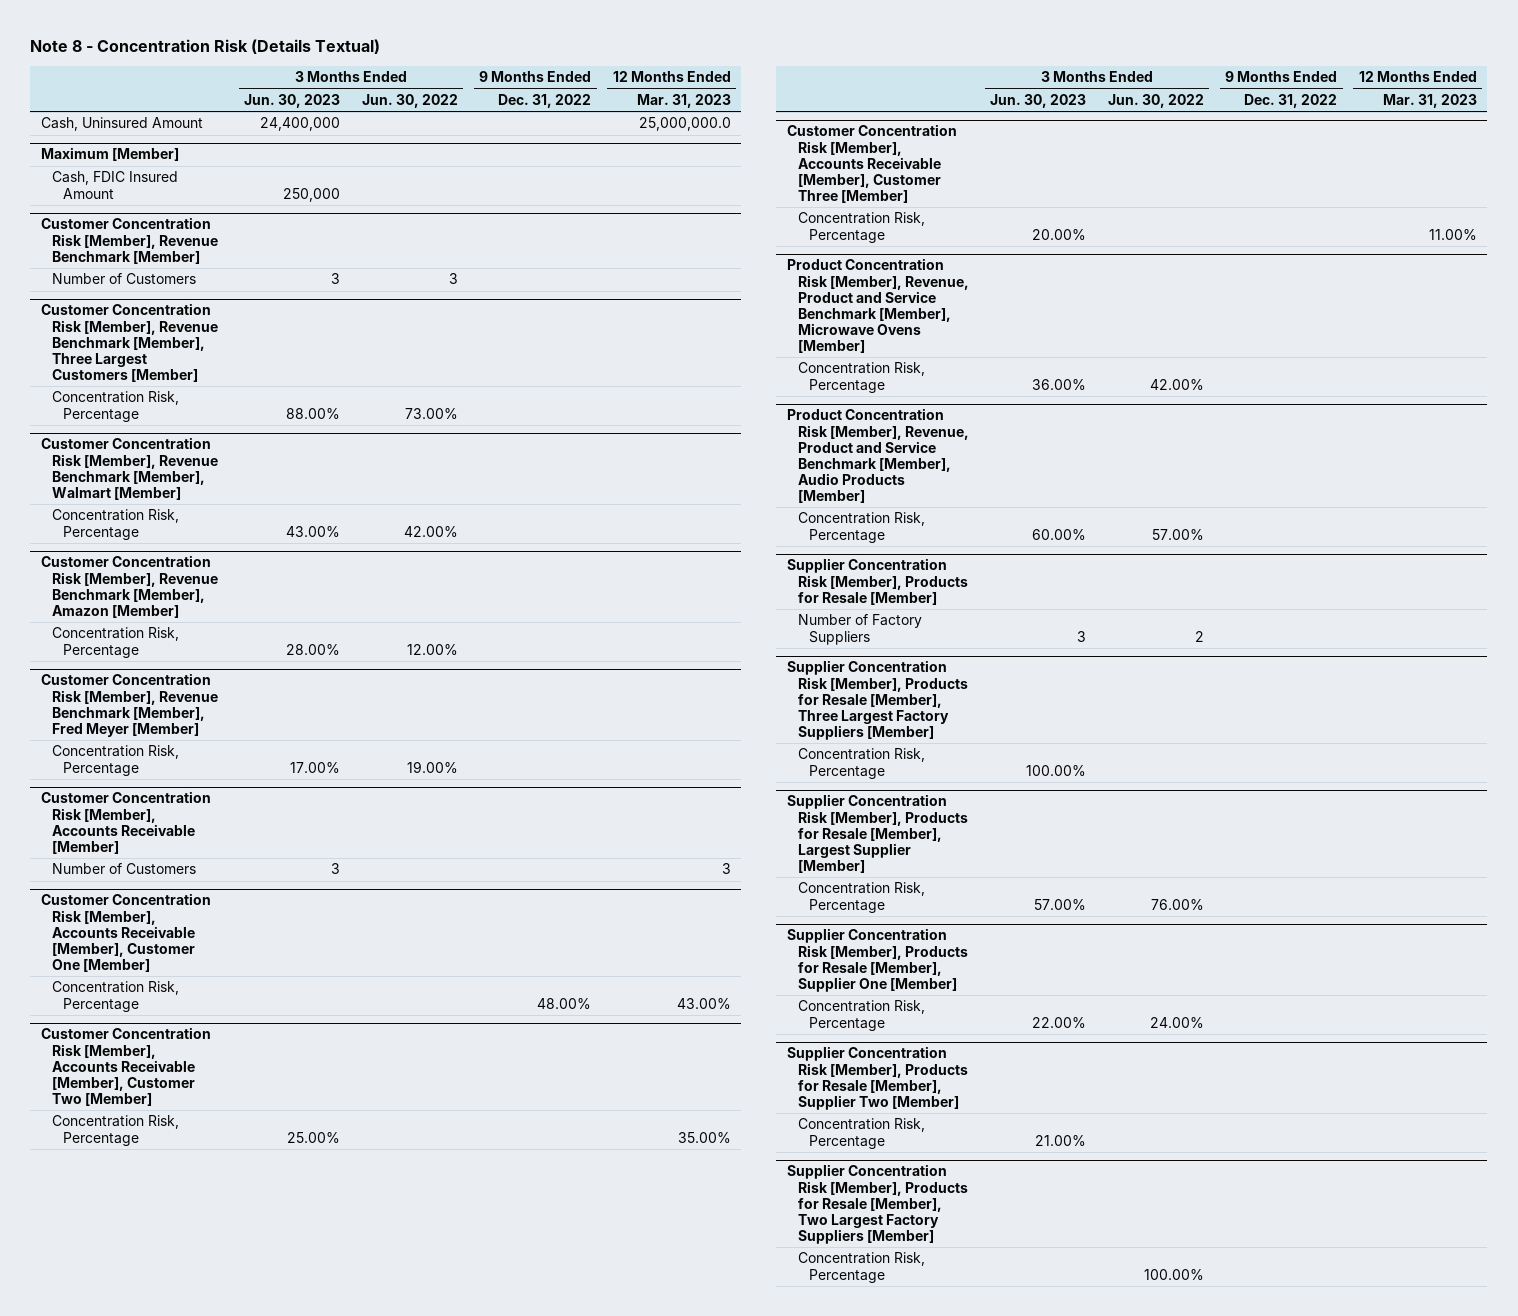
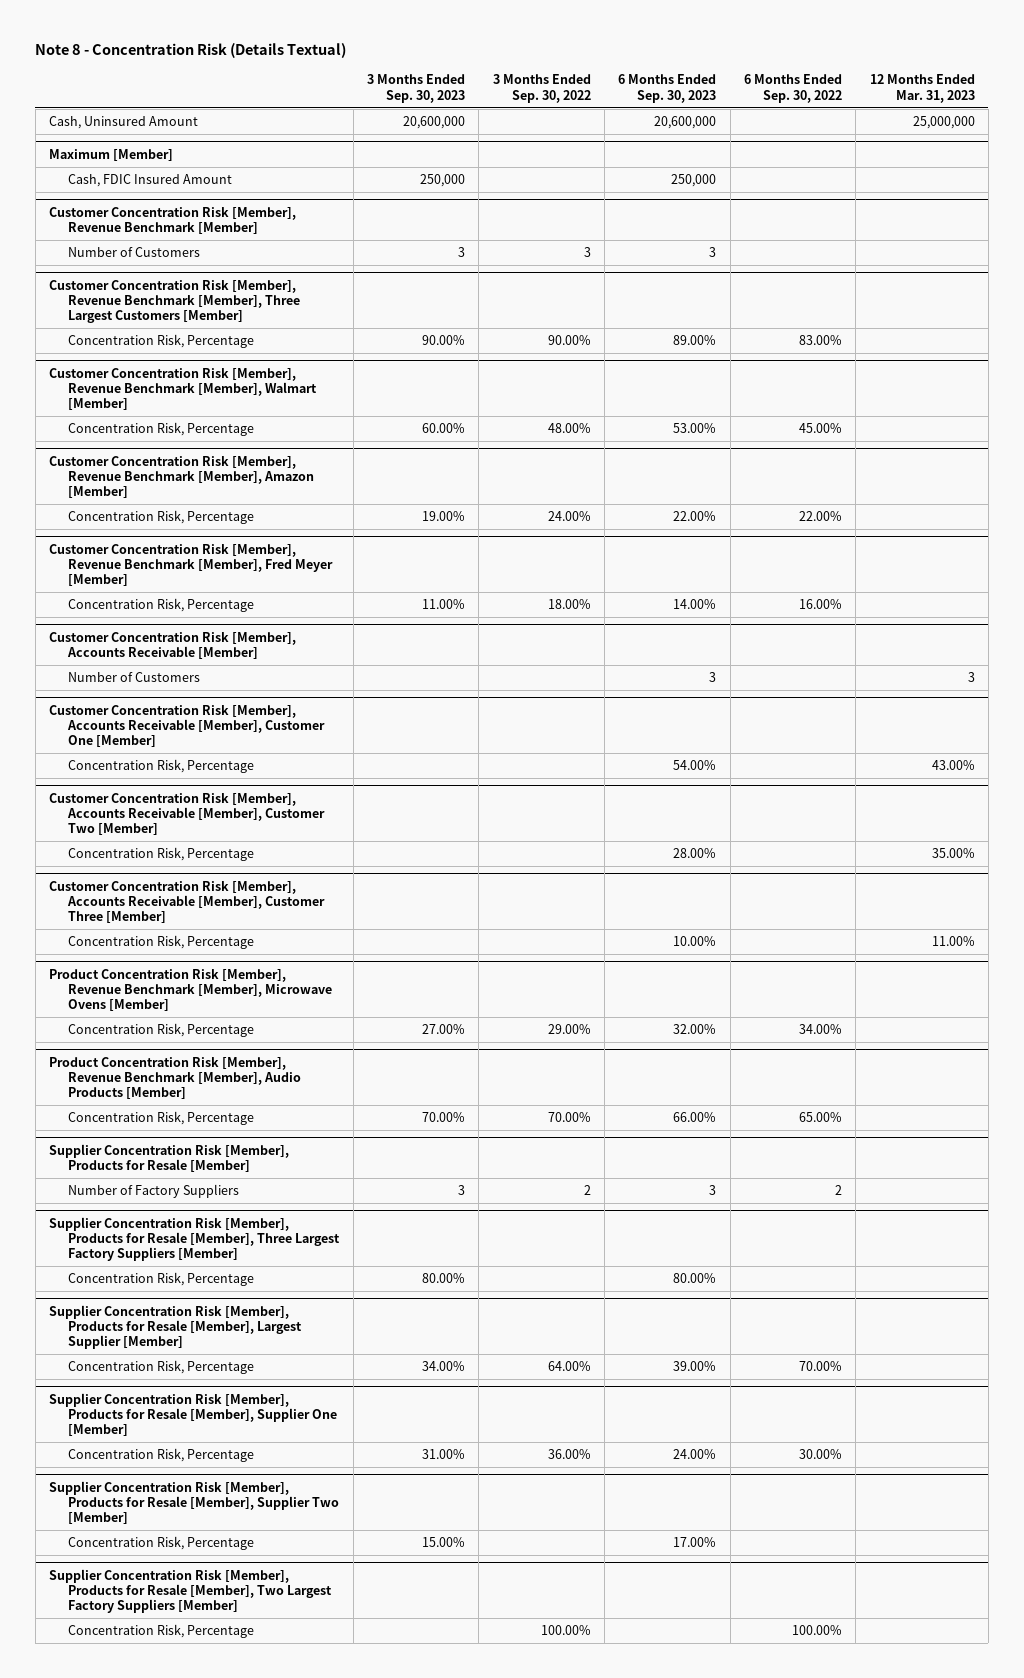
- | 3 Months Ended Jun. 30, 2023 | 3 Months Ended Jun. 30, 2022 | 9 Months Ended Dec. 31, 2022 | 12 Months Ended Mar. 31, 2023
+ | 3 Months Ended Sep. 30, 2023 | 3 Months Ended Sep. 30, 2022 | 6 Months Ended Sep. 30, 2023 | 6 Months Ended Sep. 30, 2022 | 12 Months Ended Mar. 31, 2023
- Cash, Uninsured Amount | 24,400,000 | | | 25,000,000.0
+ Cash, Uninsured Amount | 20,600,000 | | 20,600,000 | | 25,000,000
- Product Concentration Risk [Member], Revenue, Product and Service Benchmark [Member], Microwave Ovens [Member]
+ Product Concentration Risk [Member], Revenue Benchmark [Member], Microwave Ovens [Member]
- Product Concentration Risk [Member], Revenue, Product and Service Benchmark [Member], Audio Products [Member]
+ Product Concentration Risk [Member], Revenue Benchmark [Member], Audio Products [Member]

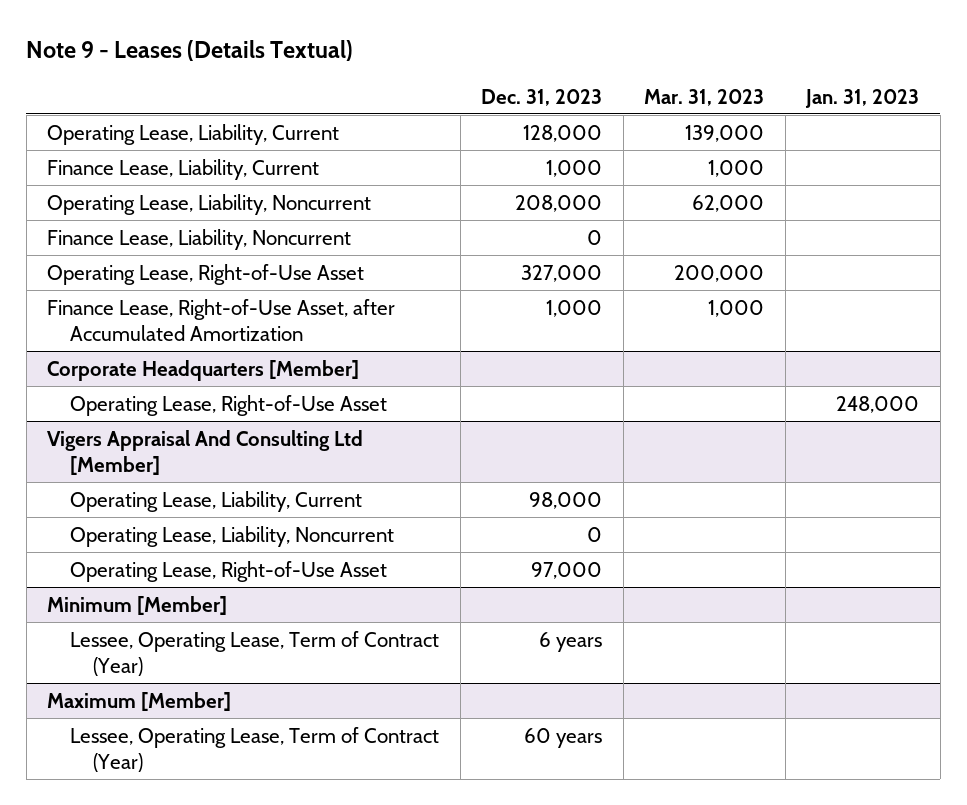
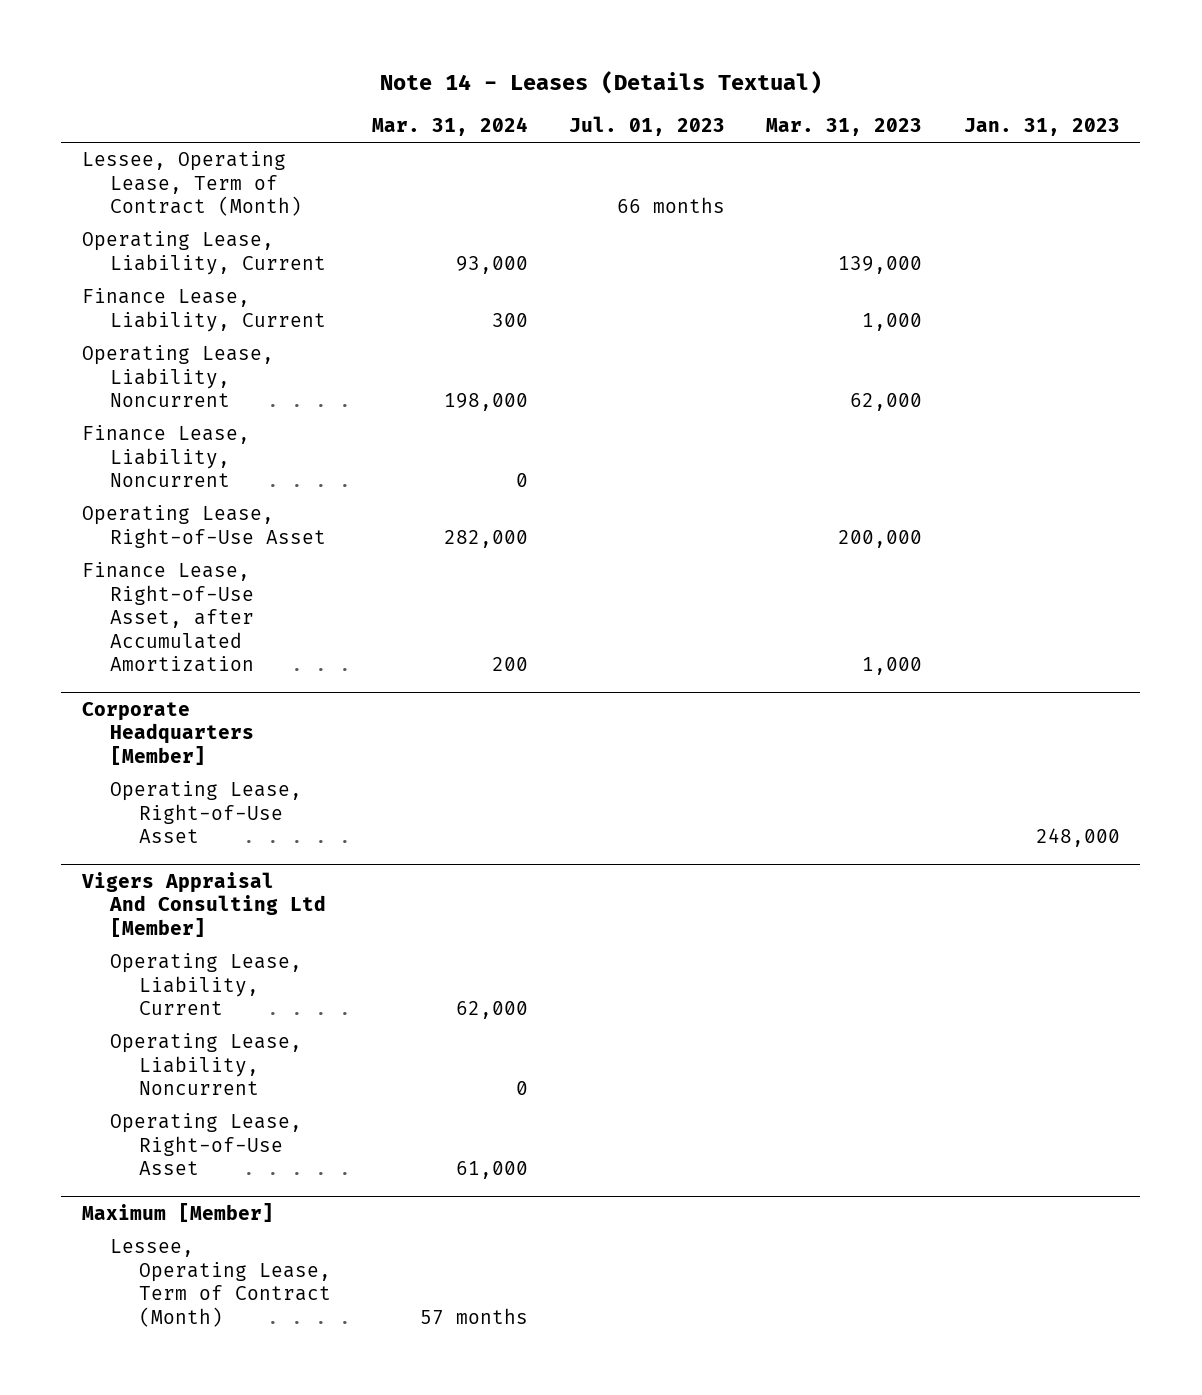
- Note 9 - Leases (Details Textual)
+ Note 14 - Leases (Details Textual)
- | Dec. 31, 2023 | Mar. 31, 2023 | Jan. 31, 2023
+ | Mar. 31, 2024 | Jul. 01, 2023 | Mar. 31, 2023 | Jan. 31, 2023
+ Lessee, Operating Lease, Term of Contract (Month) | | 66 months | |
- Minimum [Member]
- Lessee, Operating Lease, Term of Contract (Year) | 6 years | |
@ Maximum [Member]
- Lessee, Operating Lease, Term of Contract (Year) | 60 years | |
+ Lessee, Operating Lease, Term of Contract (Month) | 57 months | | |

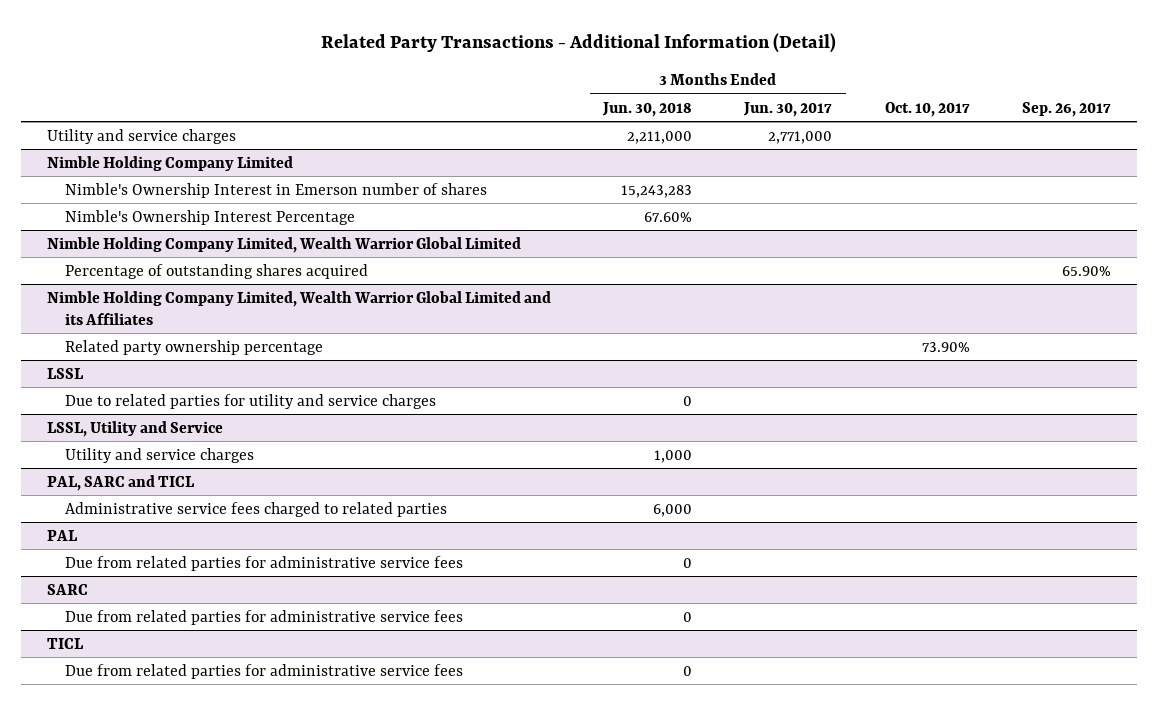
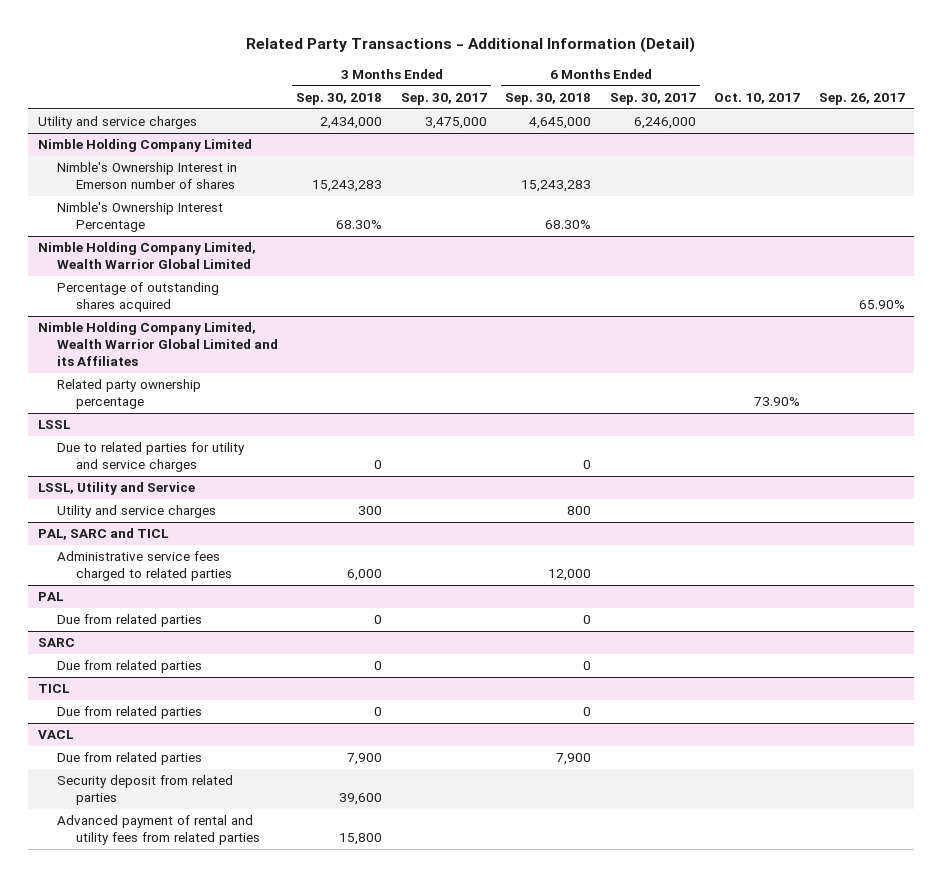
- | 3 Months Ended Jun. 30, 2018 | 3 Months Ended Jun. 30, 2017 | Oct. 10, 2017 | Sep. 26, 2017
+ | 3 Months Ended Sep. 30, 2018 | 3 Months Ended Sep. 30, 2017 | 6 Months Ended Sep. 30, 2018 | 6 Months Ended Sep. 30, 2017 | Oct. 10, 2017 | Sep. 26, 2017
@ PAL
- Due from related parties for administrative service fees | 0 | | |
+ Due from related parties | 0 | | 0 | | |
@ SARC
- Due from related parties for administrative service fees | 0 | | |
+ Due from related parties | 0 | | 0 | | |
@ TICL
- Due from related parties for administrative service fees | 0 | | |
+ Due from related parties | 0 | | 0 | | |
+ VACL
+ Due from related parties | 7,900 | | 7,900 | | |
+ Security deposit from related parties | 39,600 | | | | |
+ Advanced payment of rental and utility fees from related parties | 15,800 | | | | |

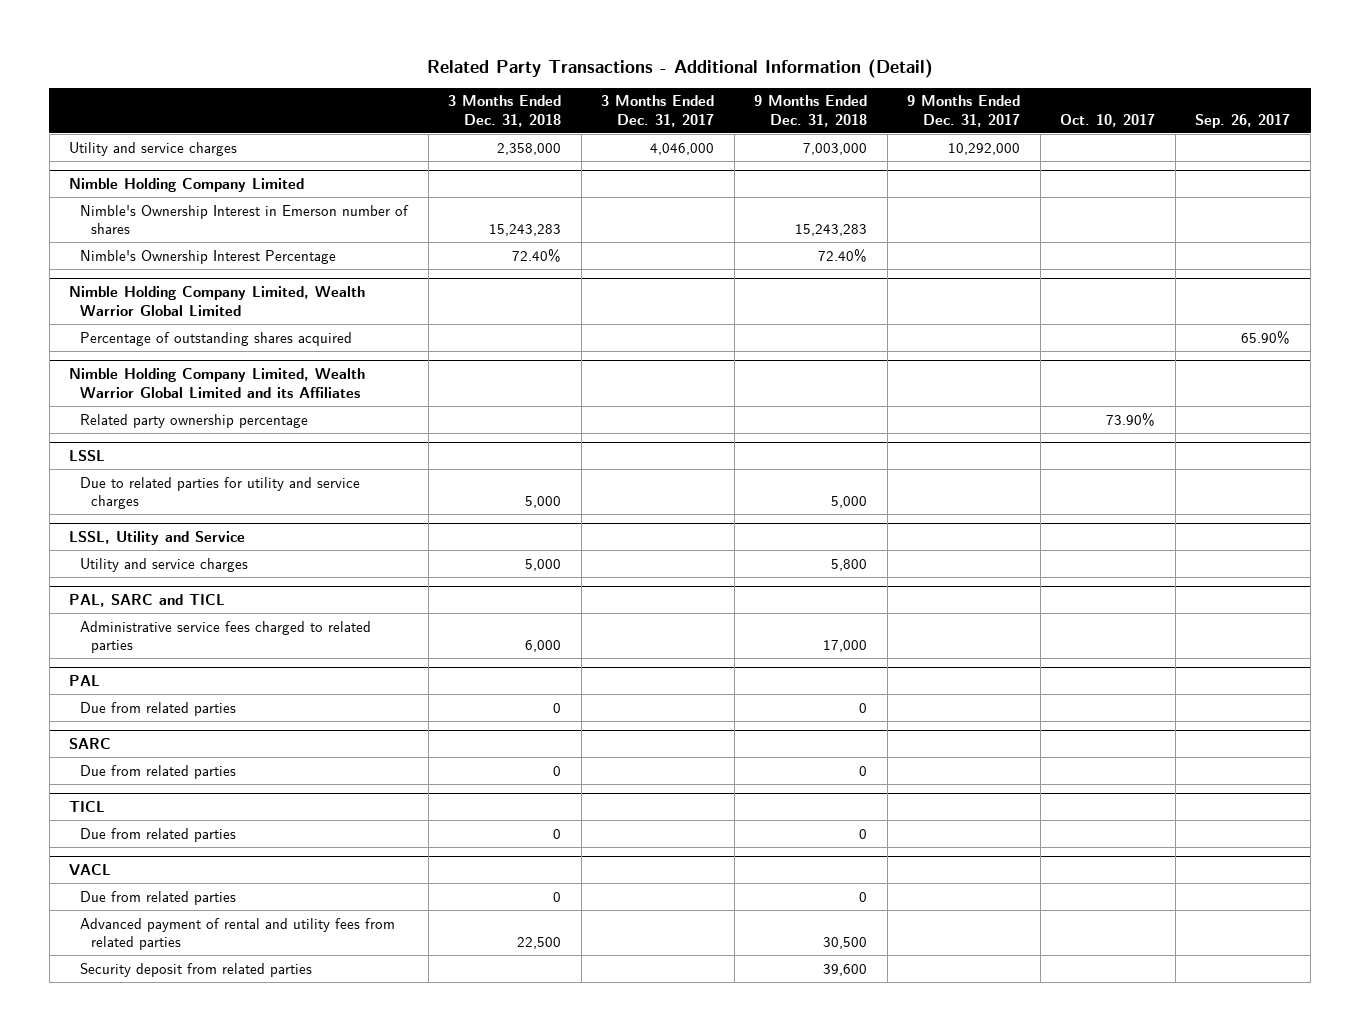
- | 3 Months Ended Sep. 30, 2018 | 3 Months Ended Sep. 30, 2017 | 6 Months Ended Sep. 30, 2018 | 6 Months Ended Sep. 30, 2017 | Oct. 10, 2017 | Sep. 26, 2017
+ | 3 Months Ended Dec. 31, 2018 | 3 Months Ended Dec. 31, 2017 | 9 Months Ended Dec. 31, 2018 | 9 Months Ended Dec. 31, 2017 | Oct. 10, 2017 | Sep. 26, 2017
@ VACL
moved down: Security deposit from related parties | | | 39,600 | | |

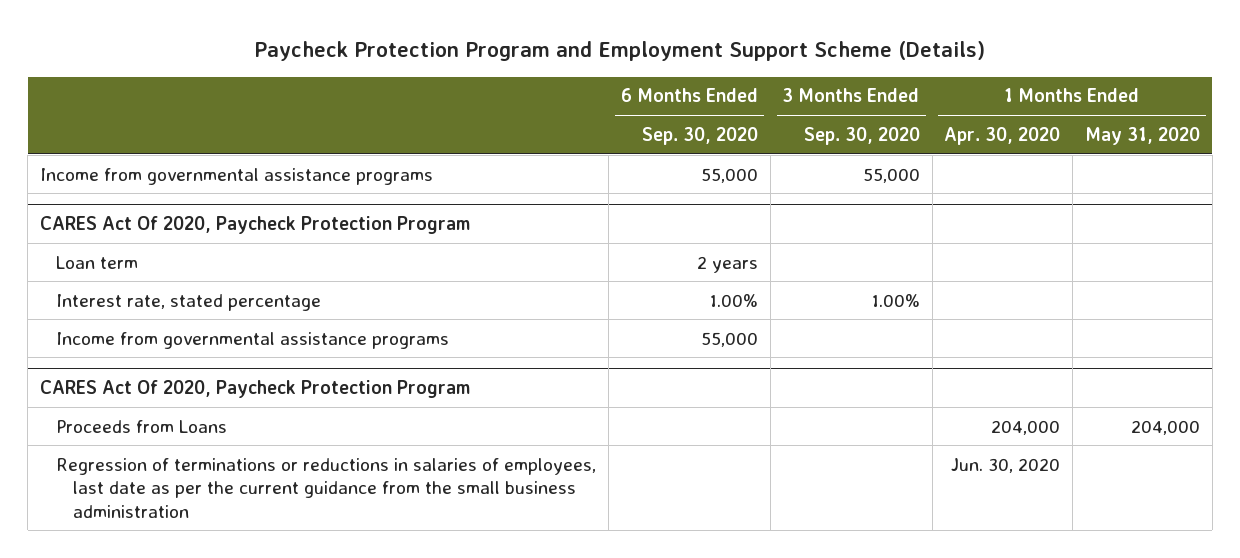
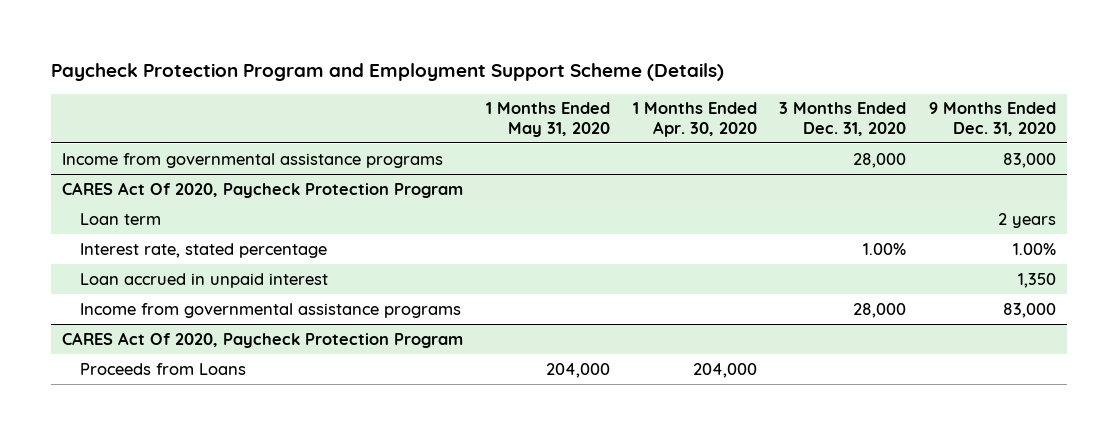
- | 6 Months Ended Sep. 30, 2020 | 3 Months Ended Sep. 30, 2020 | 1 Months Ended Apr. 30, 2020 | 1 Months Ended May 31, 2020
+ | 1 Months Ended May 31, 2020 | 1 Months Ended Apr. 30, 2020 | 3 Months Ended Dec. 31, 2020 | 9 Months Ended Dec. 31, 2020
@ CARES Act Of 2020, Paycheck Protection Program
+ Loan accrued in unpaid interest | | | | 1,350
- Regression of terminations or reductions in salaries of employees, last date as per the current guidance from the small business administration | | | Jun. 30, 2020 |

